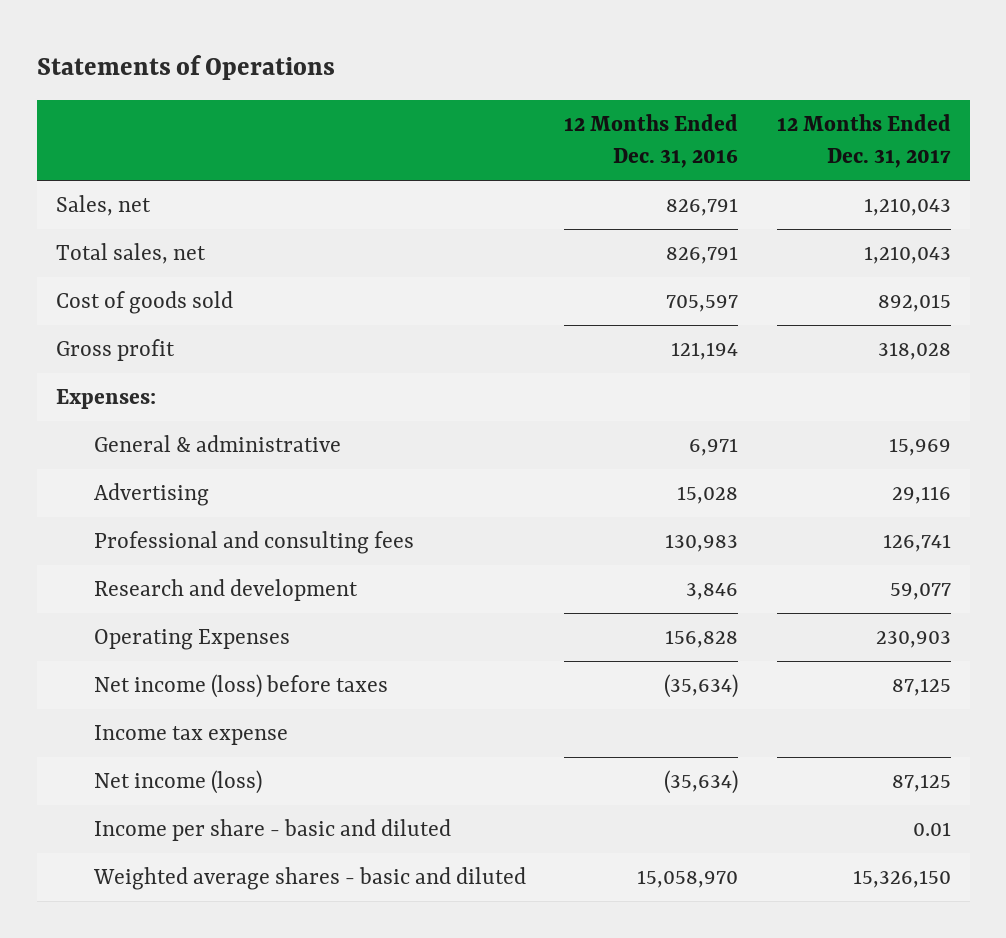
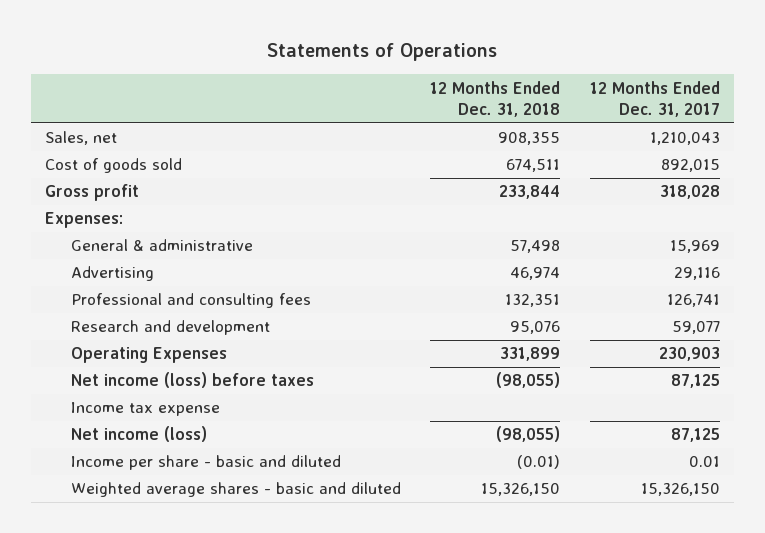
- | 12 Months Ended Dec. 31, 2016 | 12 Months Ended Dec. 31, 2017
+ | 12 Months Ended Dec. 31, 2018 | 12 Months Ended Dec. 31, 2017
- Total sales, net | 826,791 | 1,210,043

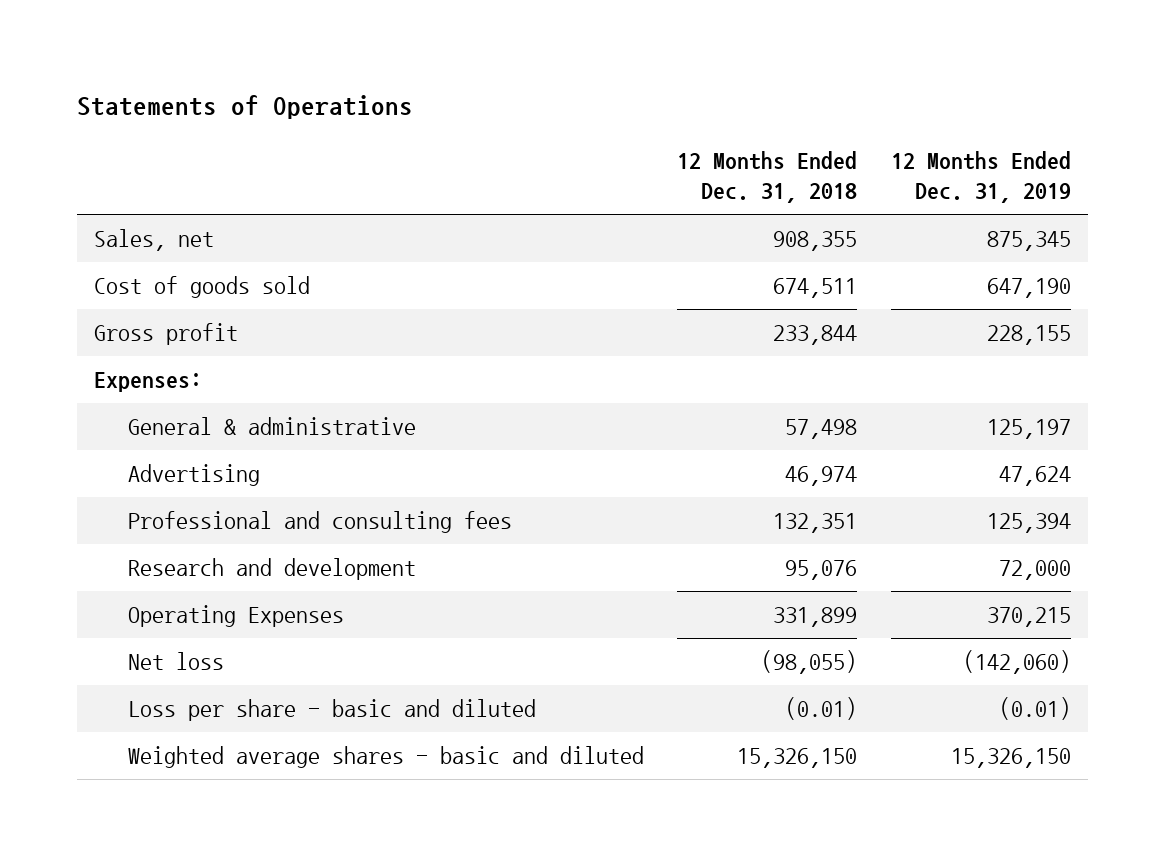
- | 12 Months Ended Dec. 31, 2018 | 12 Months Ended Dec. 31, 2017
+ | 12 Months Ended Dec. 31, 2018 | 12 Months Ended Dec. 31, 2019
- Net income (loss) before taxes | (98,055) | 87,125
- Income tax expense
- Net income (loss) | (98,055) | 87,125
- Income per share - basic and diluted | (0.01) | 0.01
+ Net loss | (98,055) | (142,060)
+ Loss per share - basic and diluted | (0.01) | (0.01)

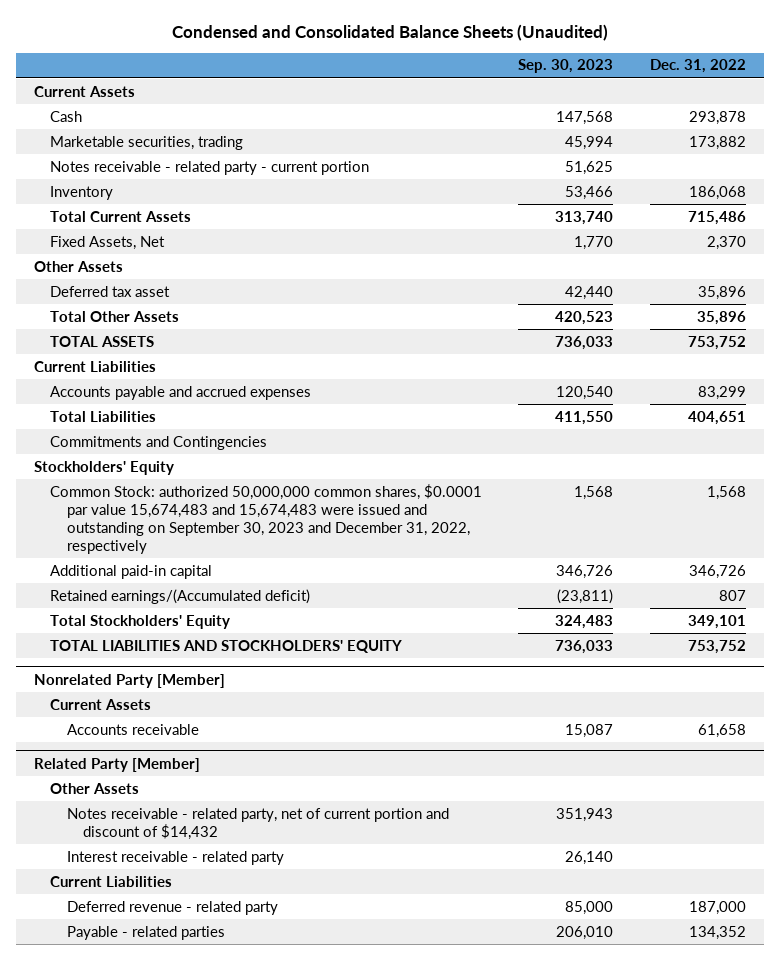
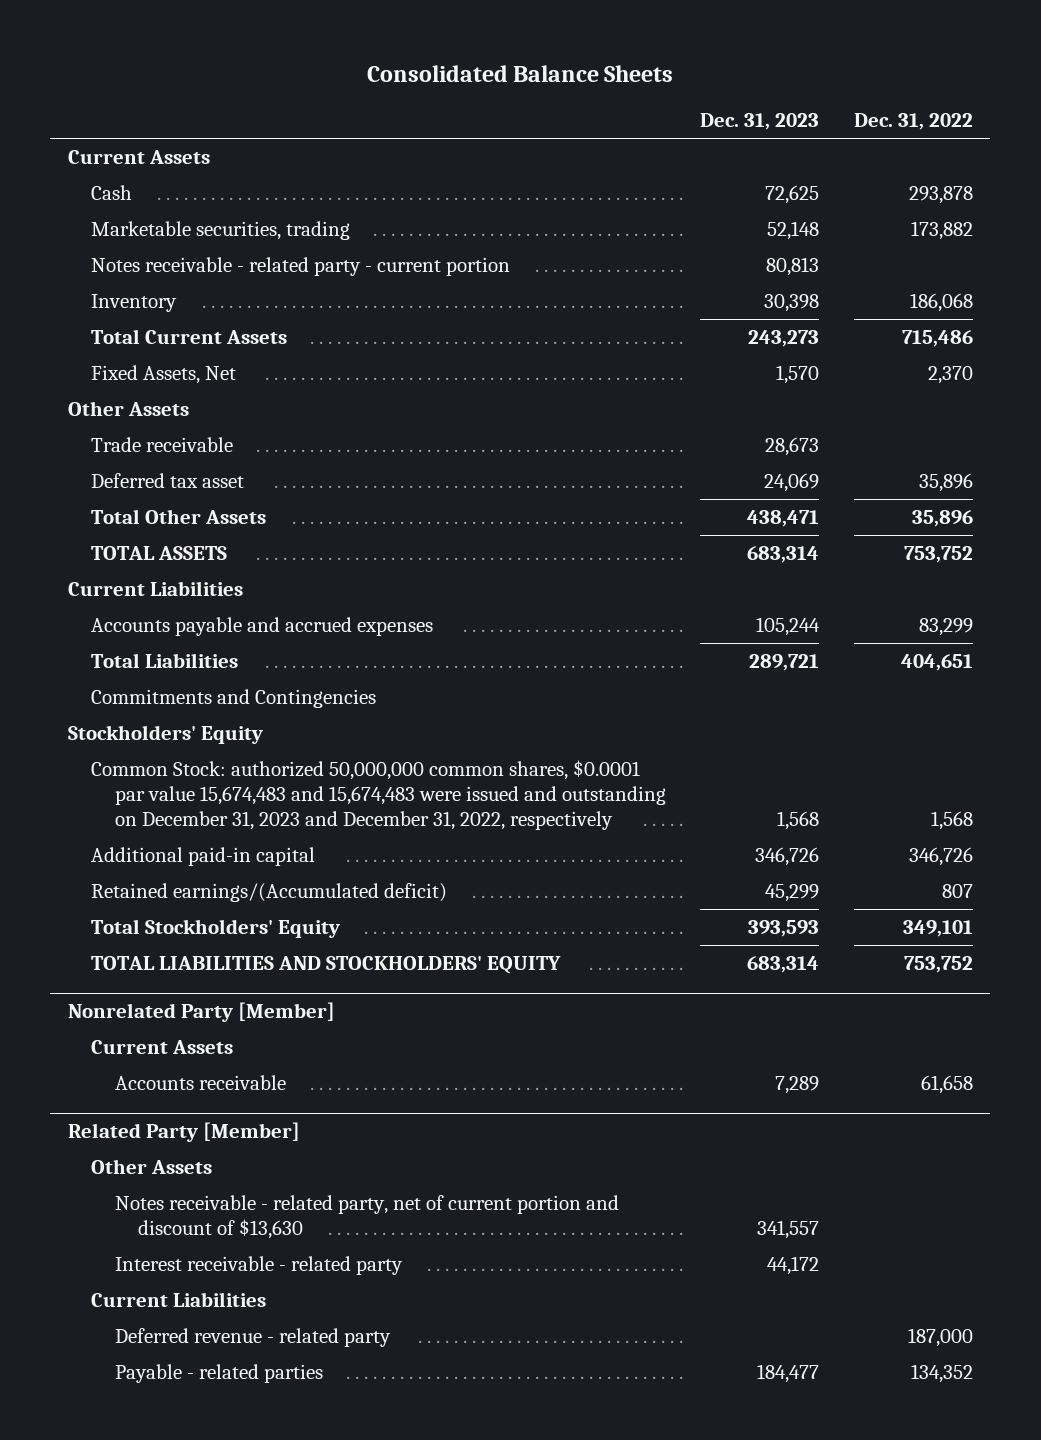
- Condensed and Consolidated Balance Sheets (Unaudited)
+ Consolidated Balance Sheets
- | Sep. 30, 2023 | Dec. 31, 2022
+ | Dec. 31, 2023 | Dec. 31, 2022
+ Trade receivable | 28,673 |
- Common Stock: authorized 50,000,000 common shares, $0.0001 par value 15,674,483 and 15,674,483 were issued and outstanding on September 30, 2023 and December 31, 2022, respectively | 1,568 | 1,568
+ Common Stock: authorized 50,000,000 common shares, $0.0001 par value 15,674,483 and 15,674,483 were issued and outstanding on December 31, 2023 and December 31, 2022, respectively | 1,568 | 1,568
@ Related Party [Member]
- Notes receivable - related party, net of current portion and discount of $14,432 | 351,943 |
+ Notes receivable - related party, net of current portion and discount of $13,630 | 341,557 |

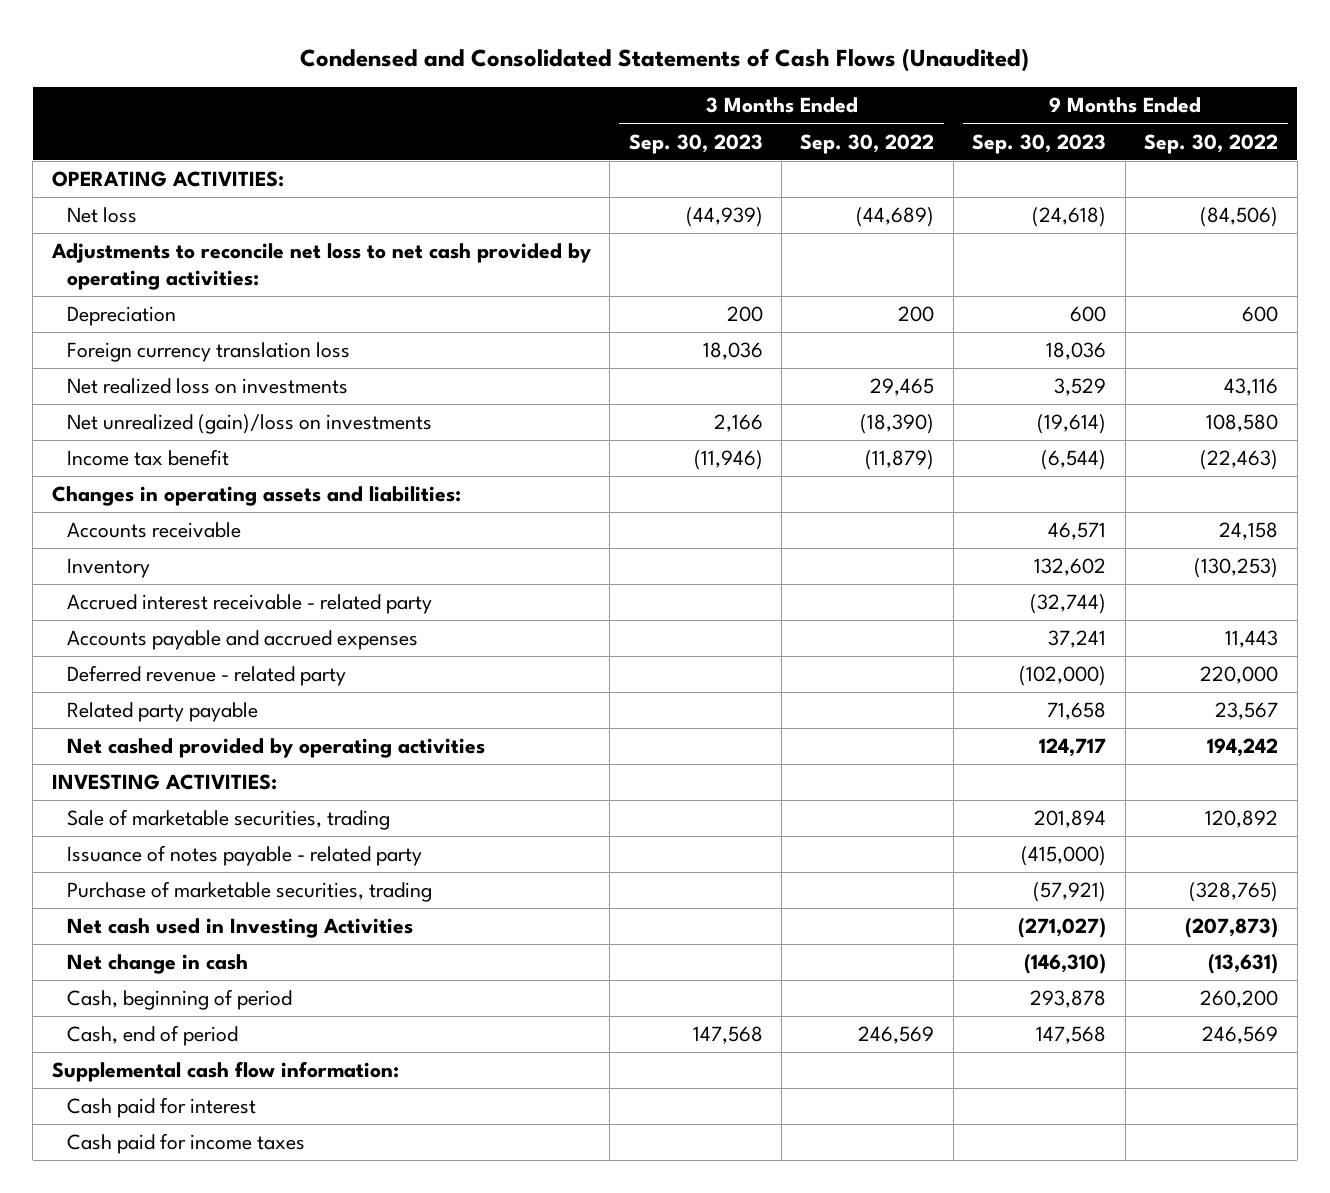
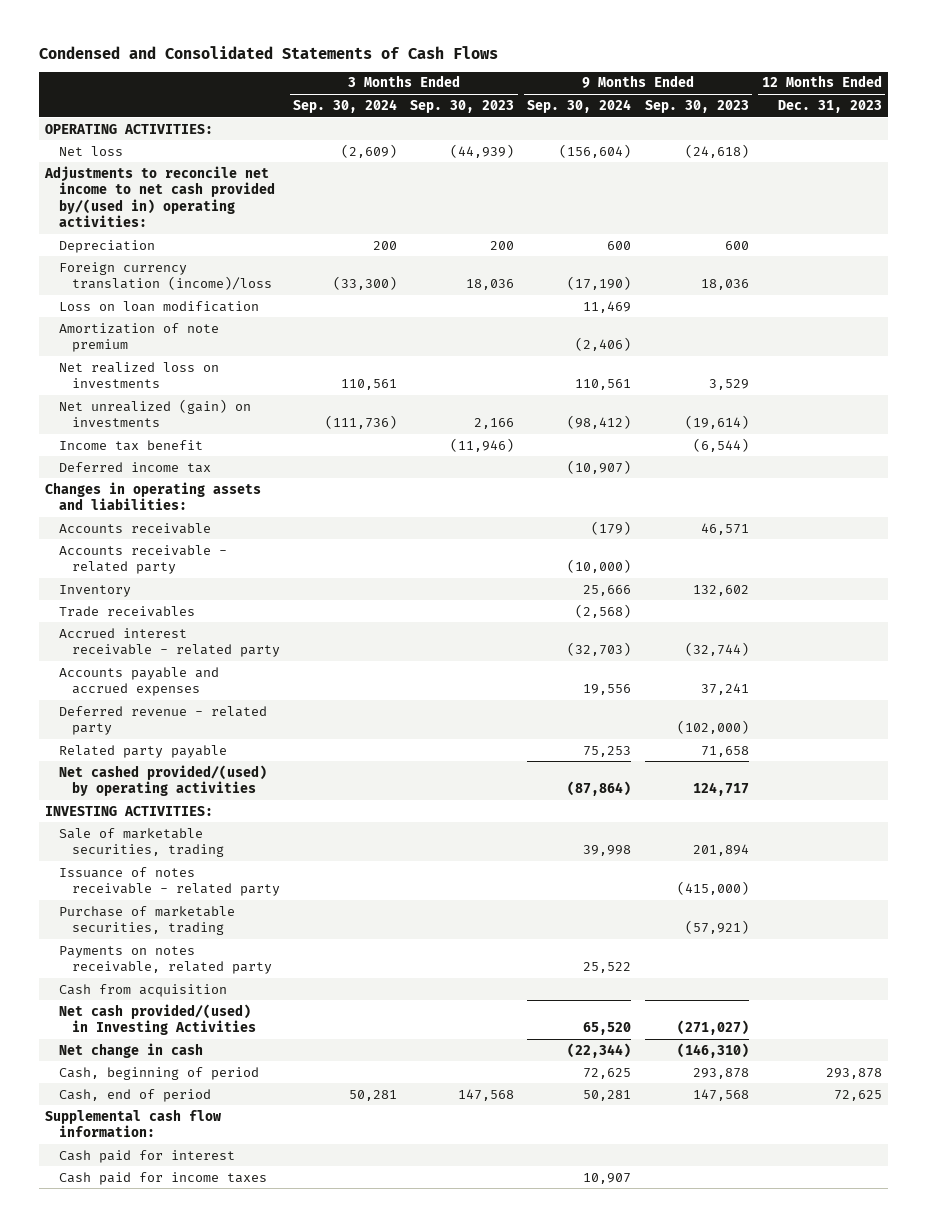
- Condensed and Consolidated Statements of Cash Flows (Unaudited)
+ Condensed and Consolidated Statements of Cash Flows
- | 3 Months Ended Sep. 30, 2023 | 3 Months Ended Sep. 30, 2022 | 9 Months Ended Sep. 30, 2023 | 9 Months Ended Sep. 30, 2022
+ | 3 Months Ended Sep. 30, 2024 | 3 Months Ended Sep. 30, 2023 | 9 Months Ended Sep. 30, 2024 | 9 Months Ended Sep. 30, 2023 | 12 Months Ended Dec. 31, 2023
- Adjustments to reconcile net loss to net cash provided by operating activities:
+ Adjustments to reconcile net income to net cash provided by/(used in) operating activities:
- Foreign currency translation loss | 18,036 | | 18,036 |
+ Foreign currency translation (income)/loss | (33,300) | 18,036 | (17,190) | 18,036 |
+ Loss on loan modification | | | 11,469 | |
+ Amortization of note premium | | | (2,406) | |
- Net unrealized (gain)/loss on investments | 2,166 | (18,390) | (19,614) | 108,580
+ Net unrealized (gain) on investments | (111,736) | 2,166 | (98,412) | (19,614) |
+ Deferred income tax | | | (10,907) | |
+ Accounts receivable - related party | | | (10,000) | |
+ Trade receivables | | | (2,568) | |
- Net cashed provided by operating activities | | | 124,717 | 194,242
+ Net cashed provided/(used) by operating activities | | | (87,864) | 124,717 |
- Issuance of notes payable - related party | | | (415,000) |
+ Issuance of notes receivable - related party | | | | (415,000) |
- Net cash used in Investing Activities | | | (271,027) | (207,873)
+ Payments on notes receivable, related party | | | 25,522 | |
+ Cash from acquisition
+ Net cash provided/(used) in Investing Activities | | | 65,520 | (271,027) |

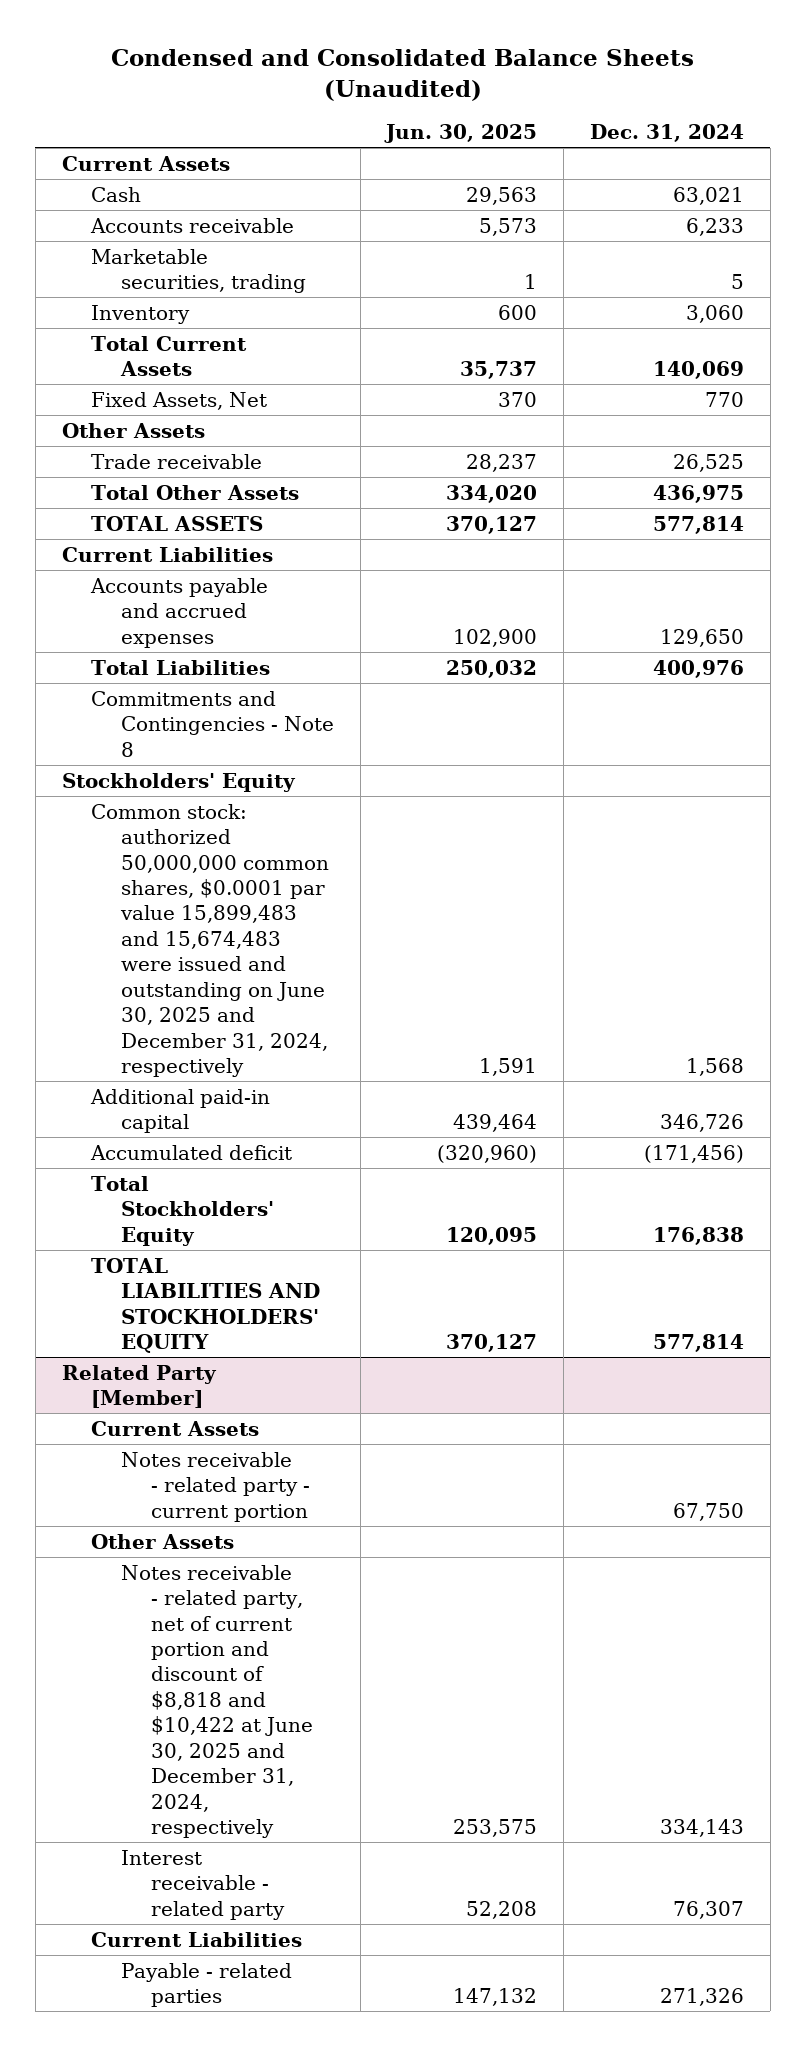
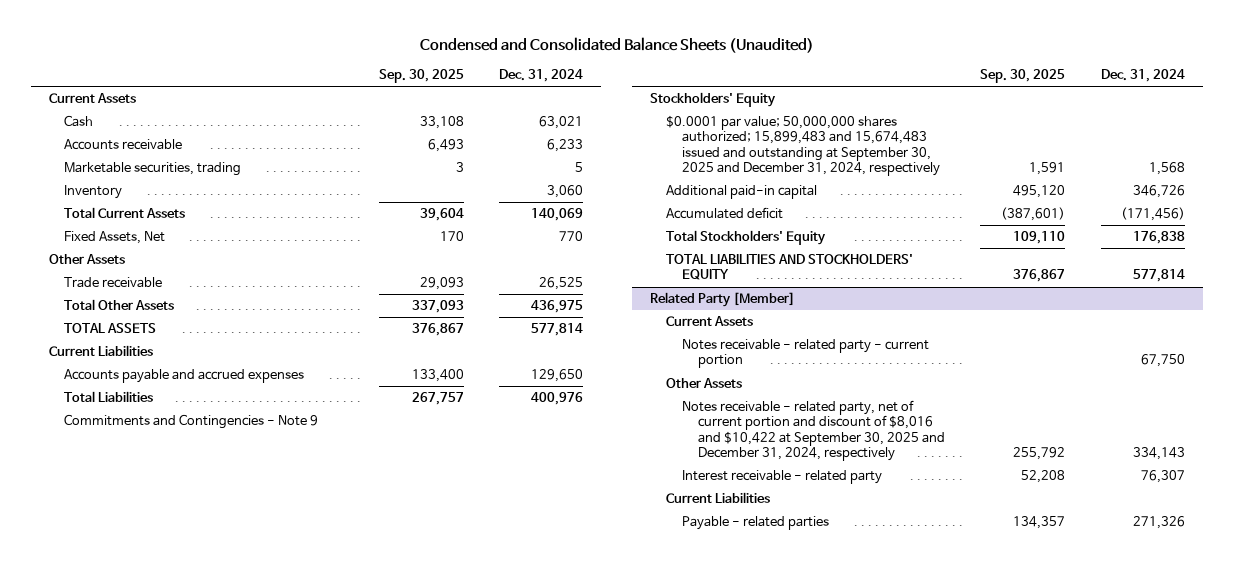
- | Jun. 30, 2025 | Dec. 31, 2024
+ | Sep. 30, 2025 | Dec. 31, 2024
- Commitments and Contingencies - Note 8
+ Commitments and Contingencies - Note 9
- Common stock: authorized 50,000,000 common shares, $0.0001 par value 15,899,483 and 15,674,483 were issued and outstanding on June 30, 2025 and December 31, 2024, respectively | 1,591 | 1,568
+ $0.0001 par value; 50,000,000 shares authorized; 15,899,483 and 15,674,483 issued and outstanding at September 30, 2025 and December 31, 2024, respectively | 1,591 | 1,568
@ Related Party [Member]
- Notes receivable - related party, net of current portion and discount of $8,818 and $10,422 at June 30, 2025 and December 31, 2024, respectively | 253,575 | 334,143
+ Notes receivable - related party, net of current portion and discount of $8,016 and $10,422 at September 30, 2025 and December 31, 2024, respectively | 255,792 | 334,143

